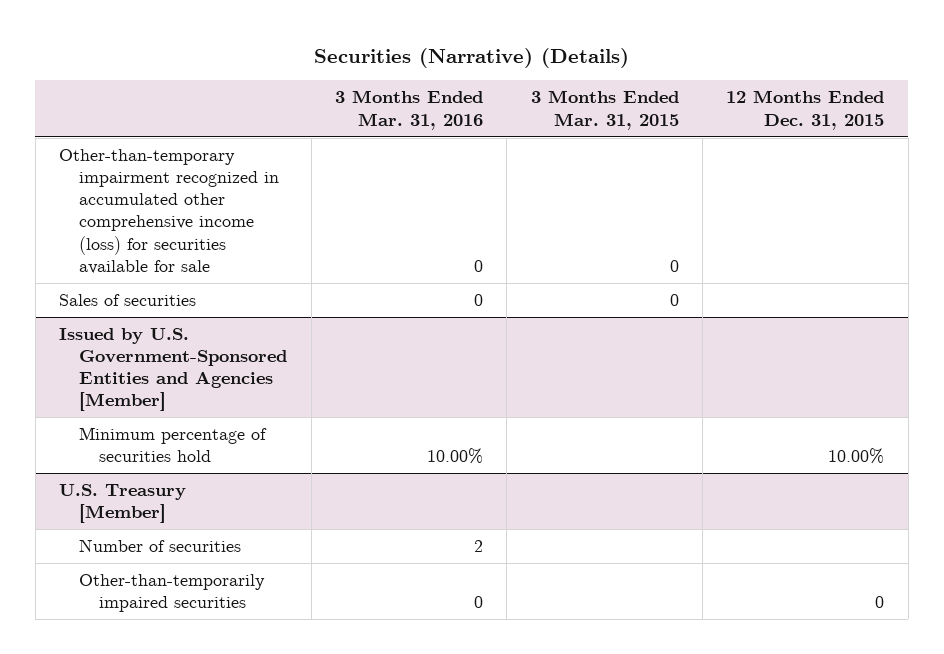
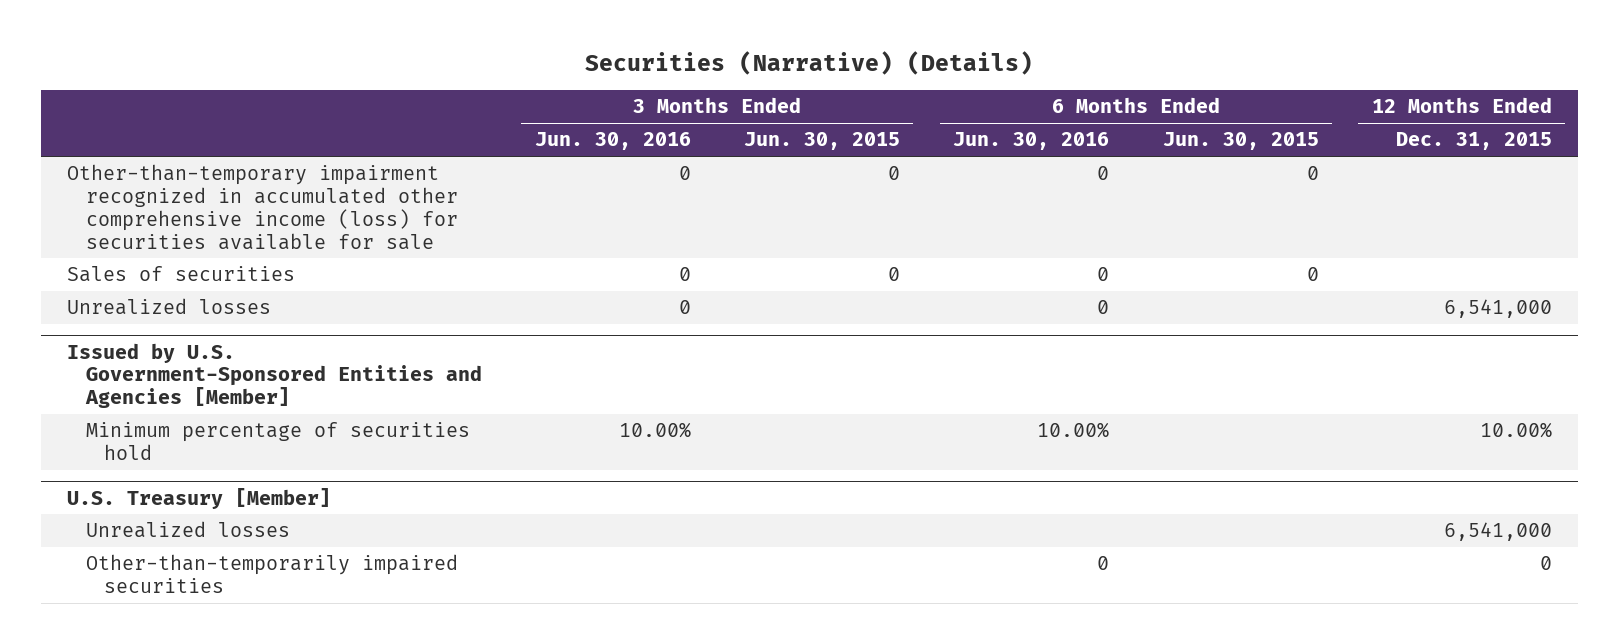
- | 3 Months Ended Mar. 31, 2016 | 3 Months Ended Mar. 31, 2015 | 12 Months Ended Dec. 31, 2015
+ | 3 Months Ended Jun. 30, 2016 | 3 Months Ended Jun. 30, 2015 | 6 Months Ended Jun. 30, 2016 | 6 Months Ended Jun. 30, 2015 | 12 Months Ended Dec. 31, 2015
+ Unrealized losses | 0 | | 0 | | 6,541,000
@ U.S. Treasury [Member]
- Number of securities | 2 | |
+ Unrealized losses | | | | | 6,541,000

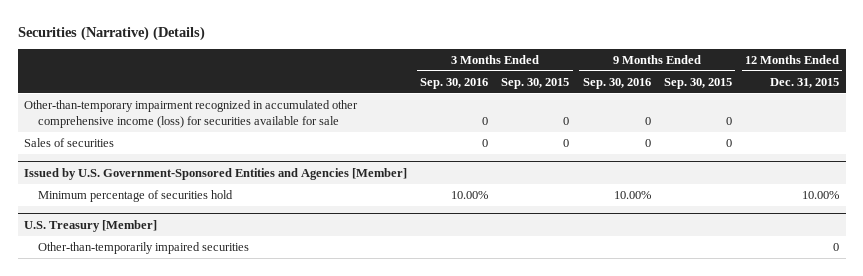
- | 3 Months Ended Jun. 30, 2016 | 3 Months Ended Jun. 30, 2015 | 6 Months Ended Jun. 30, 2016 | 6 Months Ended Jun. 30, 2015 | 12 Months Ended Dec. 31, 2015
+ | 3 Months Ended Sep. 30, 2016 | 3 Months Ended Sep. 30, 2015 | 9 Months Ended Sep. 30, 2016 | 9 Months Ended Sep. 30, 2015 | 12 Months Ended Dec. 31, 2015
- Unrealized losses | 0 | | 0 | | 6,541,000
@ U.S. Treasury [Member]
- Unrealized losses | | | | | 6,541,000

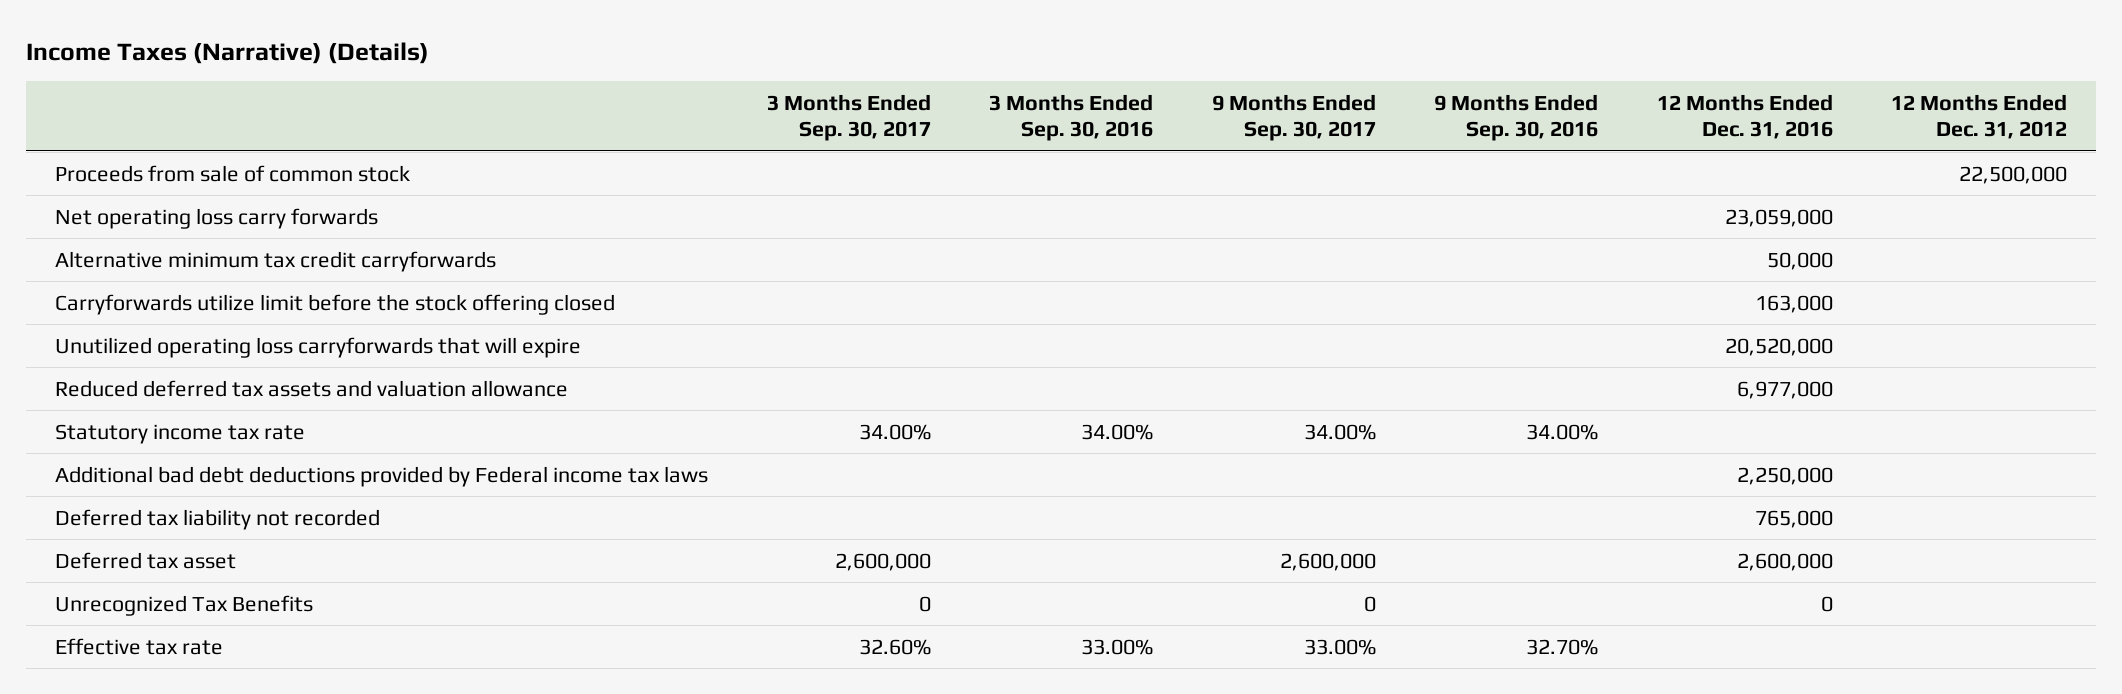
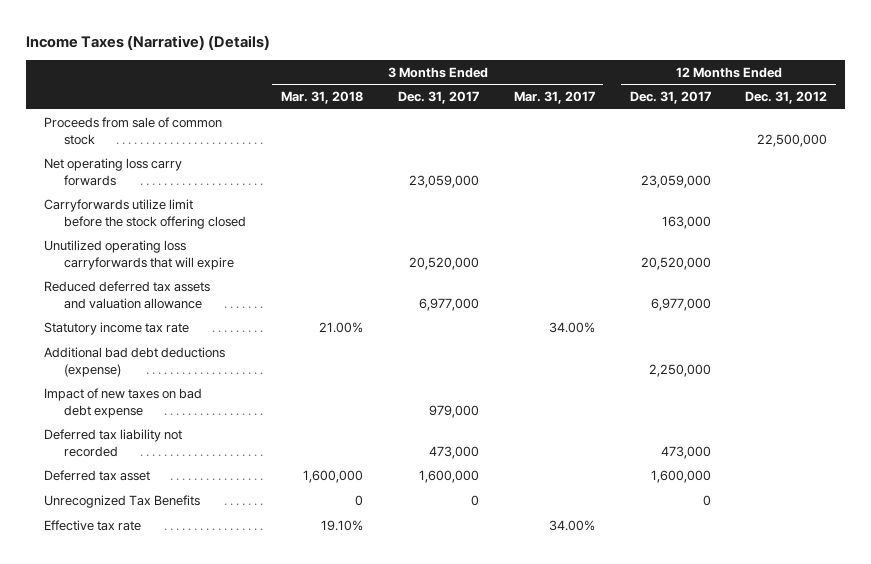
- | 3 Months Ended Sep. 30, 2017 | 3 Months Ended Sep. 30, 2016 | 9 Months Ended Sep. 30, 2017 | 9 Months Ended Sep. 30, 2016 | 12 Months Ended Dec. 31, 2016 | 12 Months Ended Dec. 31, 2012
+ | 3 Months Ended Mar. 31, 2018 | 3 Months Ended Dec. 31, 2017 | 3 Months Ended Mar. 31, 2017 | 12 Months Ended Dec. 31, 2017 | 12 Months Ended Dec. 31, 2012
- Alternative minimum tax credit carryforwards | | | | | 50,000 |
- Additional bad debt deductions provided by Federal income tax laws | | | | | 2,250,000 |
+ Additional bad debt deductions (expense) | | | | 2,250,000 |
+ Impact of new taxes on bad debt expense | | 979,000 | | |

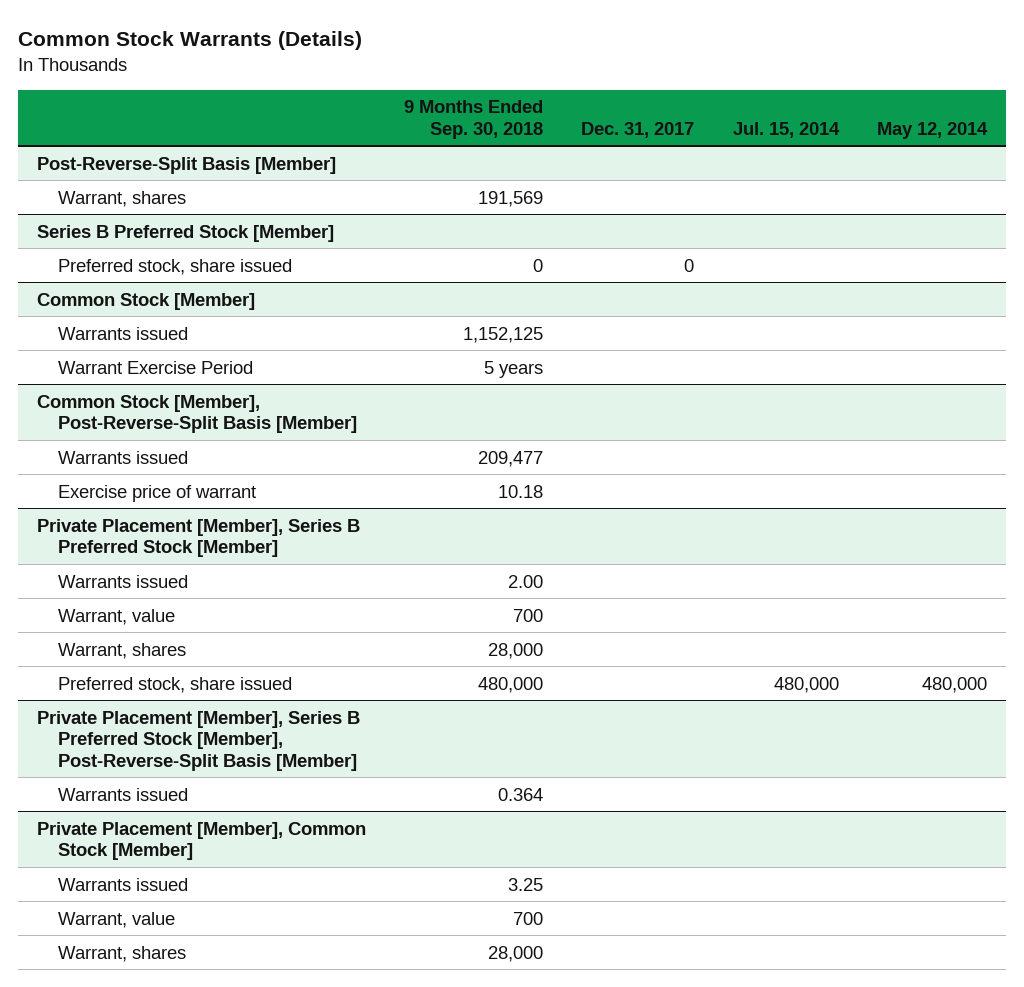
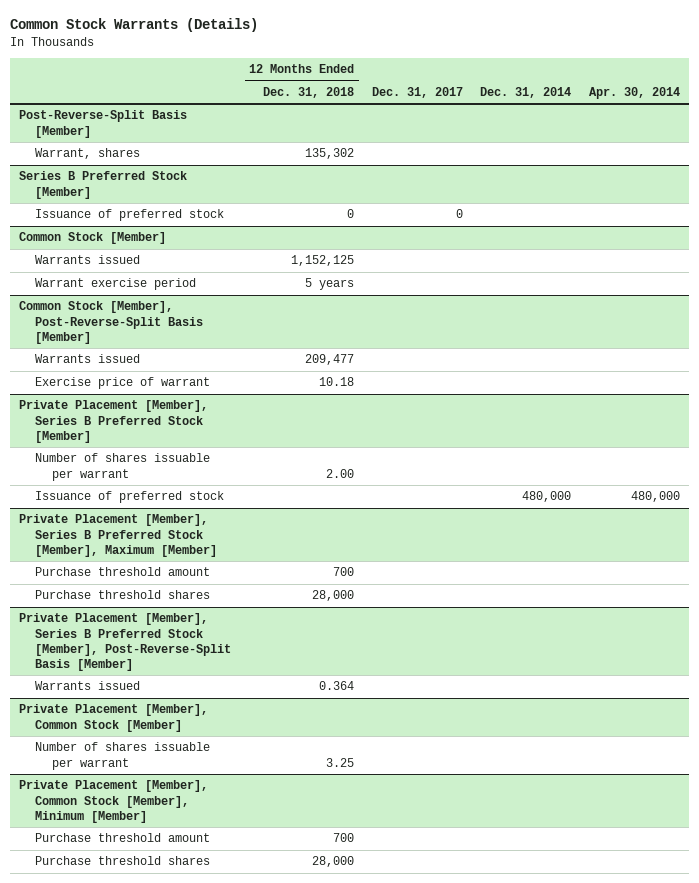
- | 9 Months Ended Sep. 30, 2018 | Dec. 31, 2017 | Jul. 15, 2014 | May 12, 2014
+ | 12 Months Ended Dec. 31, 2018 | Dec. 31, 2017 | Dec. 31, 2014 | Apr. 30, 2014
@ Series B Preferred Stock [Member]
- Preferred stock, share issued | 0 | 0 | |
+ Issuance of preferred stock | 0 | 0 | |
@ Common Stock [Member]
- Warrant Exercise Period | 5 years | | |
+ Warrant exercise period | 5 years | | |
@ Private Placement [Member], Series B Preferred Stock [Member]
- Warrants issued | 2.00 | | |
- Warrant, value | 700 | | |
- Warrant, shares | 28,000 | | |
- Preferred stock, share issued | 480,000 | | 480,000 | 480,000
+ Number of shares issuable per warrant | 2.00 | | |
+ Issuance of preferred stock | | | 480,000 | 480,000
+ Private Placement [Member], Series B Preferred Stock [Member], Maximum [Member]
+ Purchase threshold amount | 700 | | |
+ Purchase threshold shares | 28,000 | | |
@ Private Placement [Member], Common Stock [Member]
- Warrants issued | 3.25 | | |
- Warrant, value | 700 | | |
- Warrant, shares | 28,000 | | |
+ Number of shares issuable per warrant | 3.25 | | |
+ Private Placement [Member], Common Stock [Member], Minimum [Member]
+ Purchase threshold amount | 700 | | |
+ Purchase threshold shares | 28,000 | | |

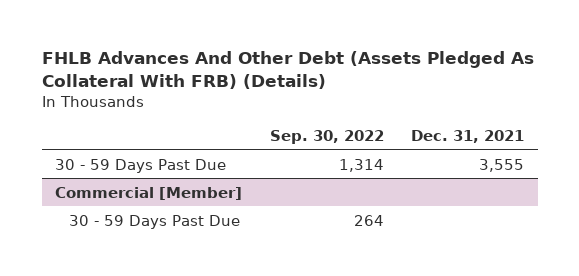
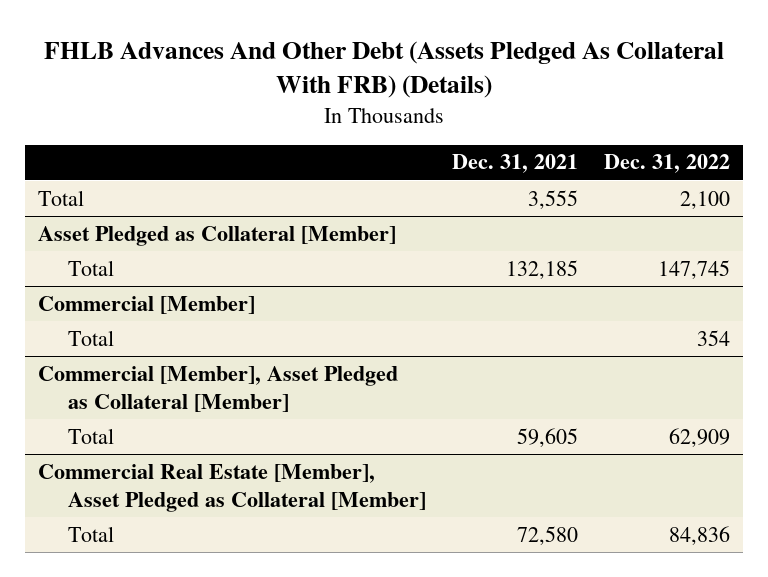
- | Sep. 30, 2022 | Dec. 31, 2021
+ | Dec. 31, 2021 | Dec. 31, 2022
- 30 - 59 Days Past Due | 1,314 | 3,555
+ Total | 3,555 | 2,100
+ Asset Pledged as Collateral [Member]
+ Total | 132,185 | 147,745
@ Commercial [Member]
- 30 - 59 Days Past Due | 264 |
+ Total | | 354
+ Commercial [Member], Asset Pledged as Collateral [Member]
+ Total | 59,605 | 62,909
+ Commercial Real Estate [Member], Asset Pledged as Collateral [Member]
+ Total | 72,580 | 84,836

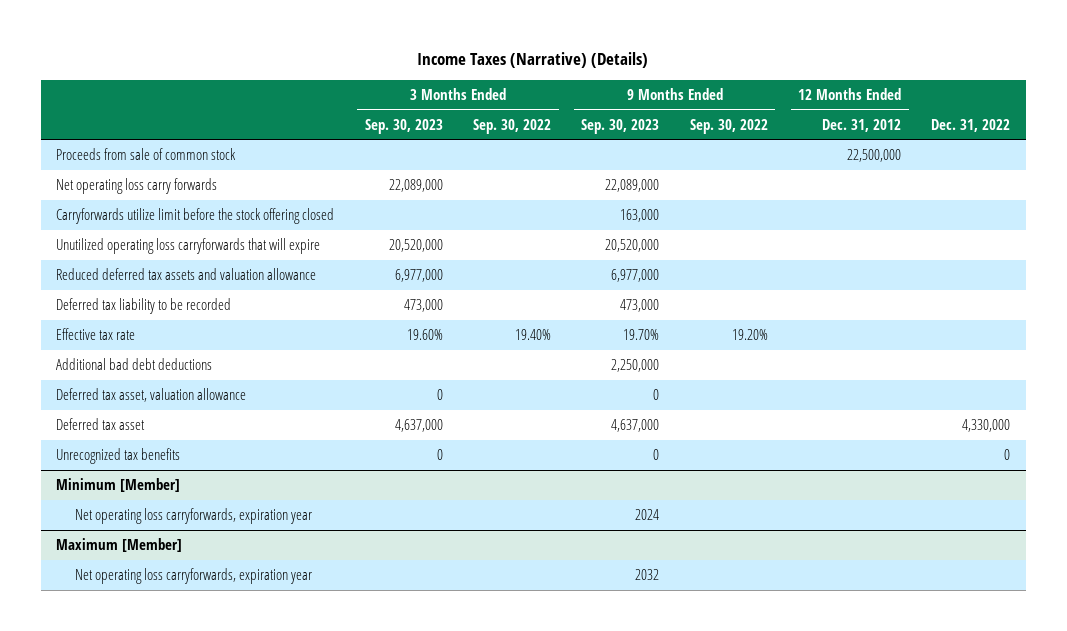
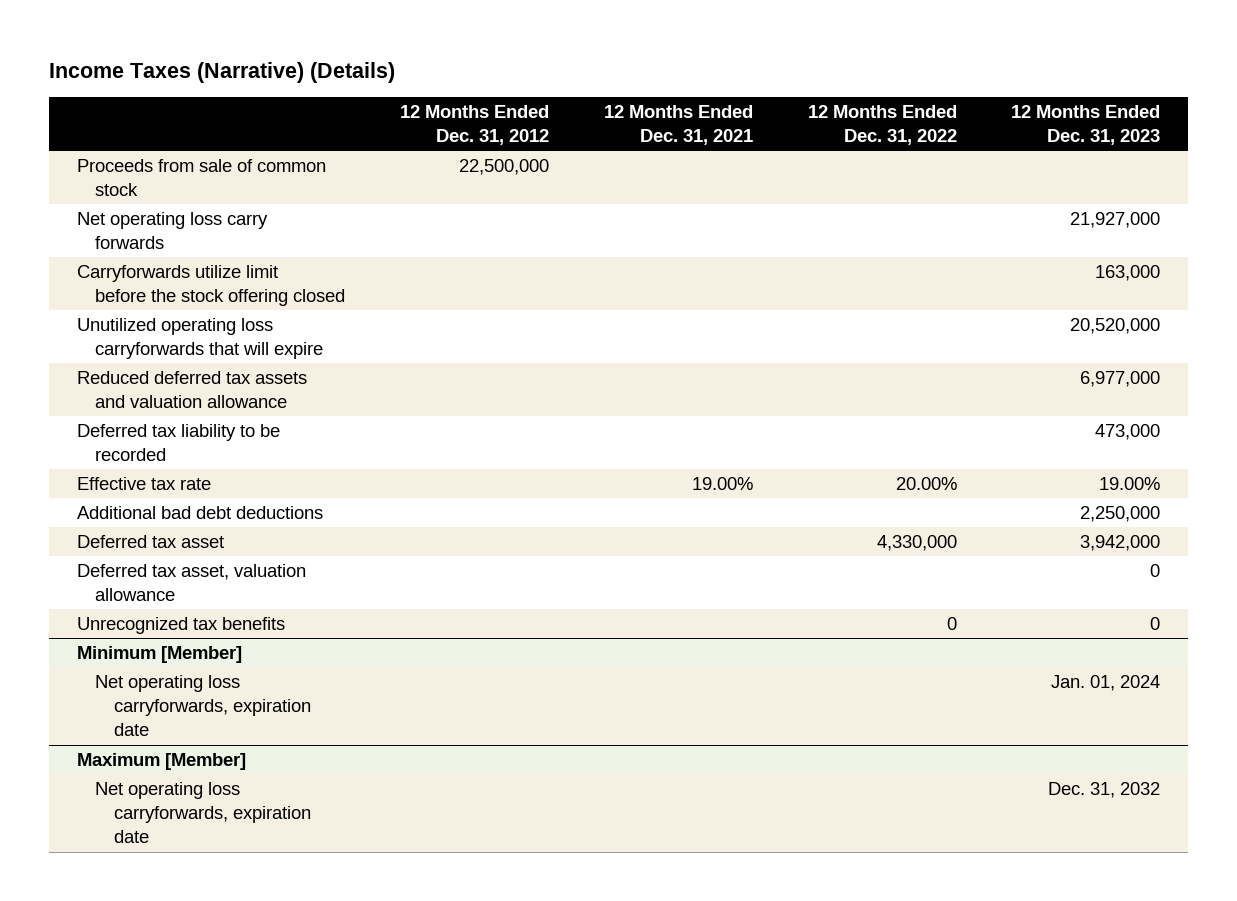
- | 3 Months Ended Sep. 30, 2023 | 3 Months Ended Sep. 30, 2022 | 9 Months Ended Sep. 30, 2023 | 9 Months Ended Sep. 30, 2022 | 12 Months Ended Dec. 31, 2012 | Dec. 31, 2022
+ | 12 Months Ended Dec. 31, 2012 | 12 Months Ended Dec. 31, 2021 | 12 Months Ended Dec. 31, 2022 | 12 Months Ended Dec. 31, 2023
moved down: Deferred tax asset, valuation allowance | | | | 0
@ Minimum [Member]
- Net operating loss carryforwards, expiration year | | | 2024 | | |
+ Net operating loss carryforwards, expiration date | | | | Jan. 01, 2024
@ Maximum [Member]
- Net operating loss carryforwards, expiration year | | | 2032 | | |
+ Net operating loss carryforwards, expiration date | | | | Dec. 31, 2032

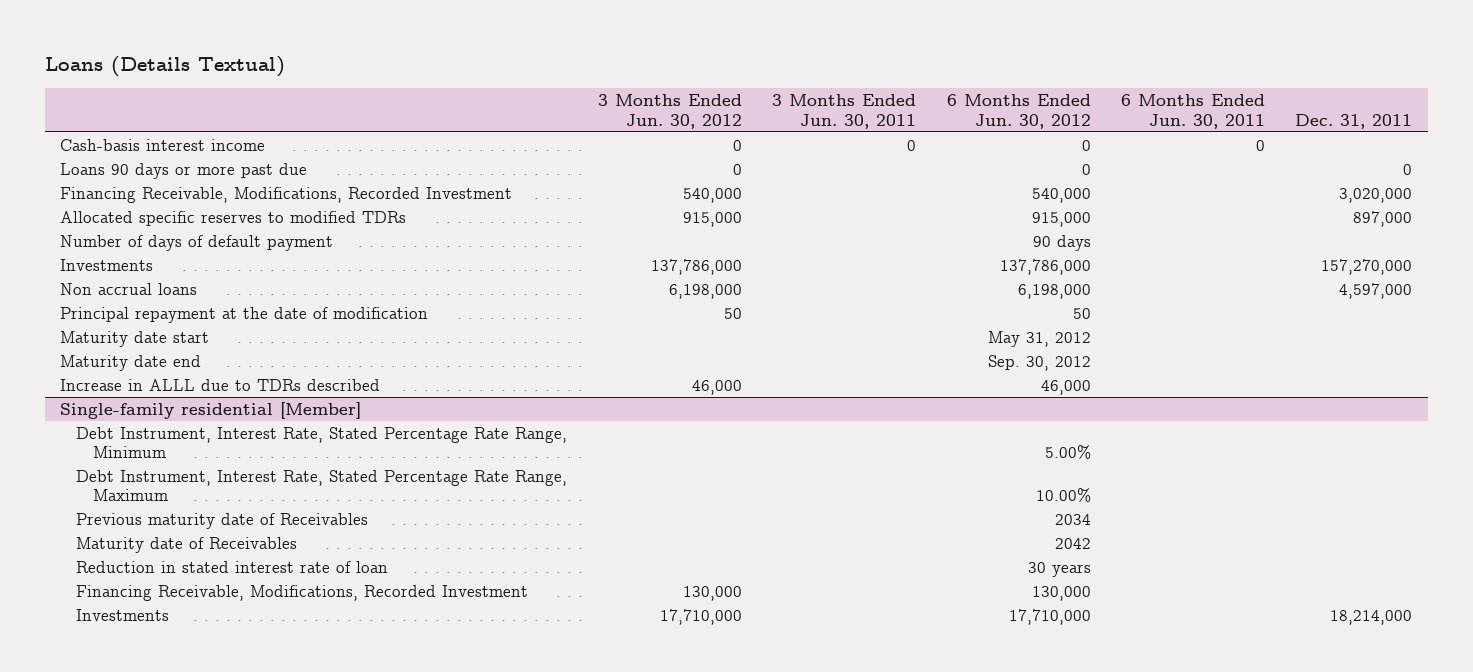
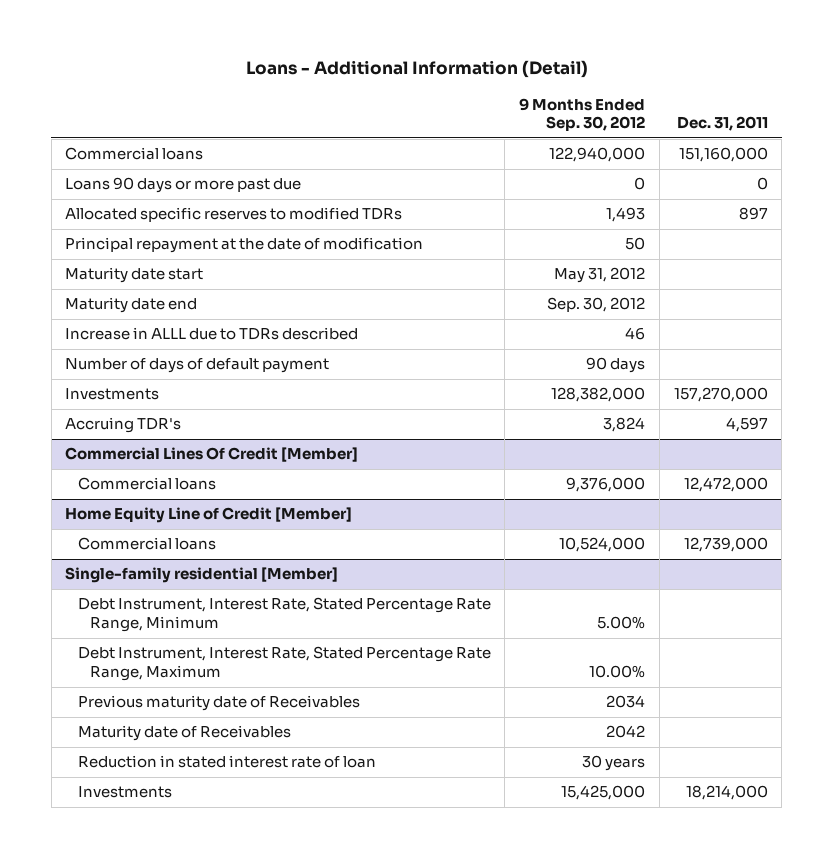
- Loans (Details Textual)
+ Loans - Additional Information (Detail)
- | 3 Months Ended Jun. 30, 2012 | 3 Months Ended Jun. 30, 2011 | 6 Months Ended Jun. 30, 2012 | 6 Months Ended Jun. 30, 2011 | Dec. 31, 2011
+ | 9 Months Ended Sep. 30, 2012 | Dec. 31, 2011
- Cash-basis interest income | 0 | 0 | 0 | 0 |
+ Commercial loans | 122,940,000 | 151,160,000
- Financing Receivable, Modifications, Recorded Investment | 540,000 | | 540,000 | | 3,020,000
- Allocated specific reserves to modified TDRs | 915,000 | | 915,000 | | 897,000
- Non accrual loans | 6,198,000 | | 6,198,000 | | 4,597,000
+ Allocated specific reserves to modified TDRs | 1,493 | 897
moved down: Number of days of default payment | 90 days |
moved down: Investments | 128,382,000 | 157,270,000
+ Accruing TDR's | 3,824 | 4,597
+ Commercial Lines Of Credit [Member]
+ Commercial loans | 9,376,000 | 12,472,000
+ Home Equity Line of Credit [Member]
+ Commercial loans | 10,524,000 | 12,739,000
@ Single-family residential [Member]
- Financing Receivable, Modifications, Recorded Investment | 130,000 | | 130,000 | |

